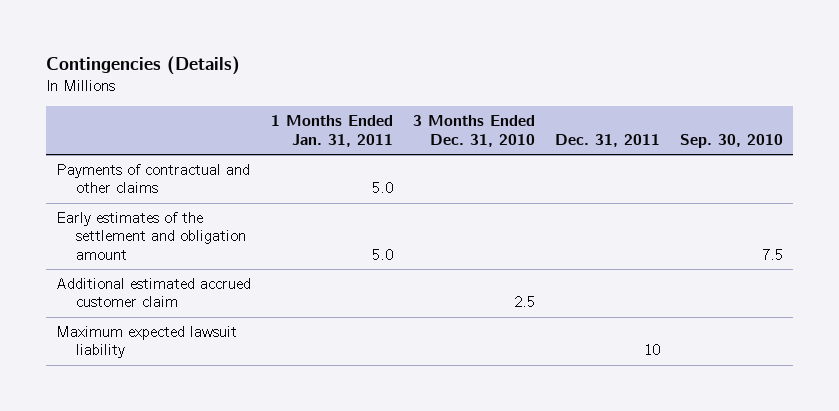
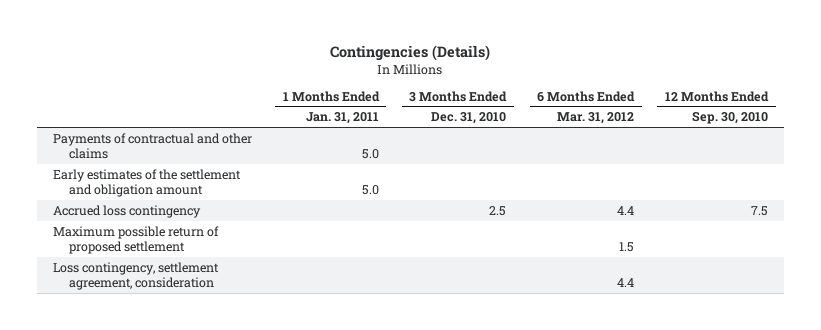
- | 1 Months Ended Jan. 31, 2011 | 3 Months Ended Dec. 31, 2010 | Dec. 31, 2011 | Sep. 30, 2010
+ | 1 Months Ended Jan. 31, 2011 | 3 Months Ended Dec. 31, 2010 | 6 Months Ended Mar. 31, 2012 | 12 Months Ended Sep. 30, 2010
- Additional estimated accrued customer claim | | 2.5 | |
- Maximum expected lawsuit liability | | | 10 |
+ Accrued loss contingency | | 2.5 | 4.4 | 7.5
+ Maximum possible return of proposed settlement | | | 1.5 |
+ Loss contingency, settlement agreement, consideration | | | 4.4 |

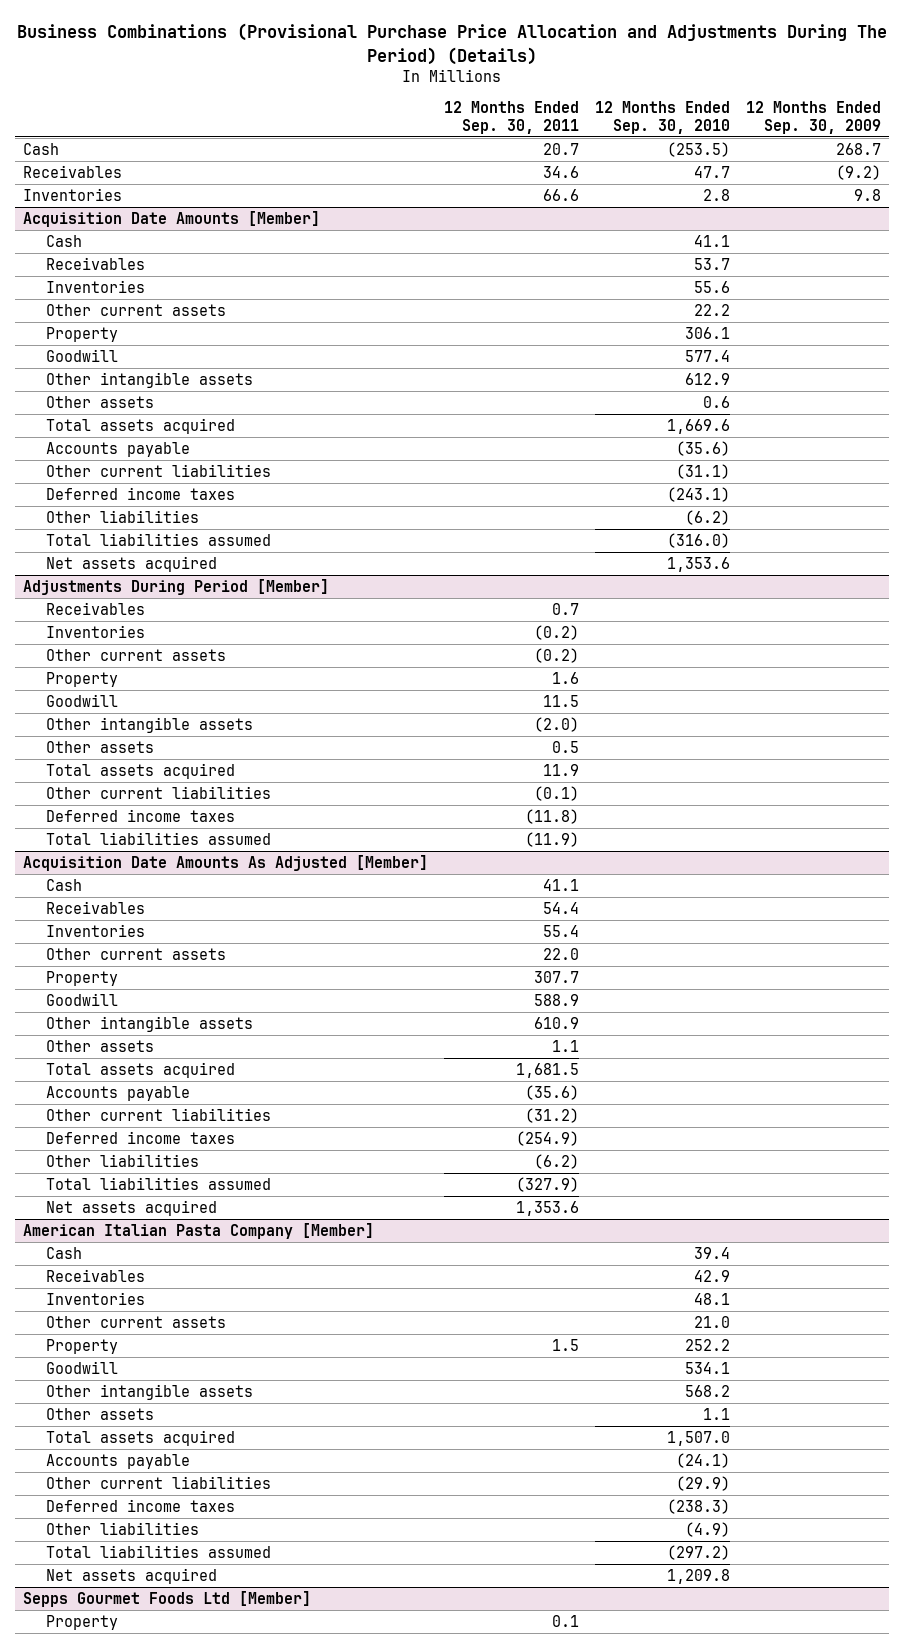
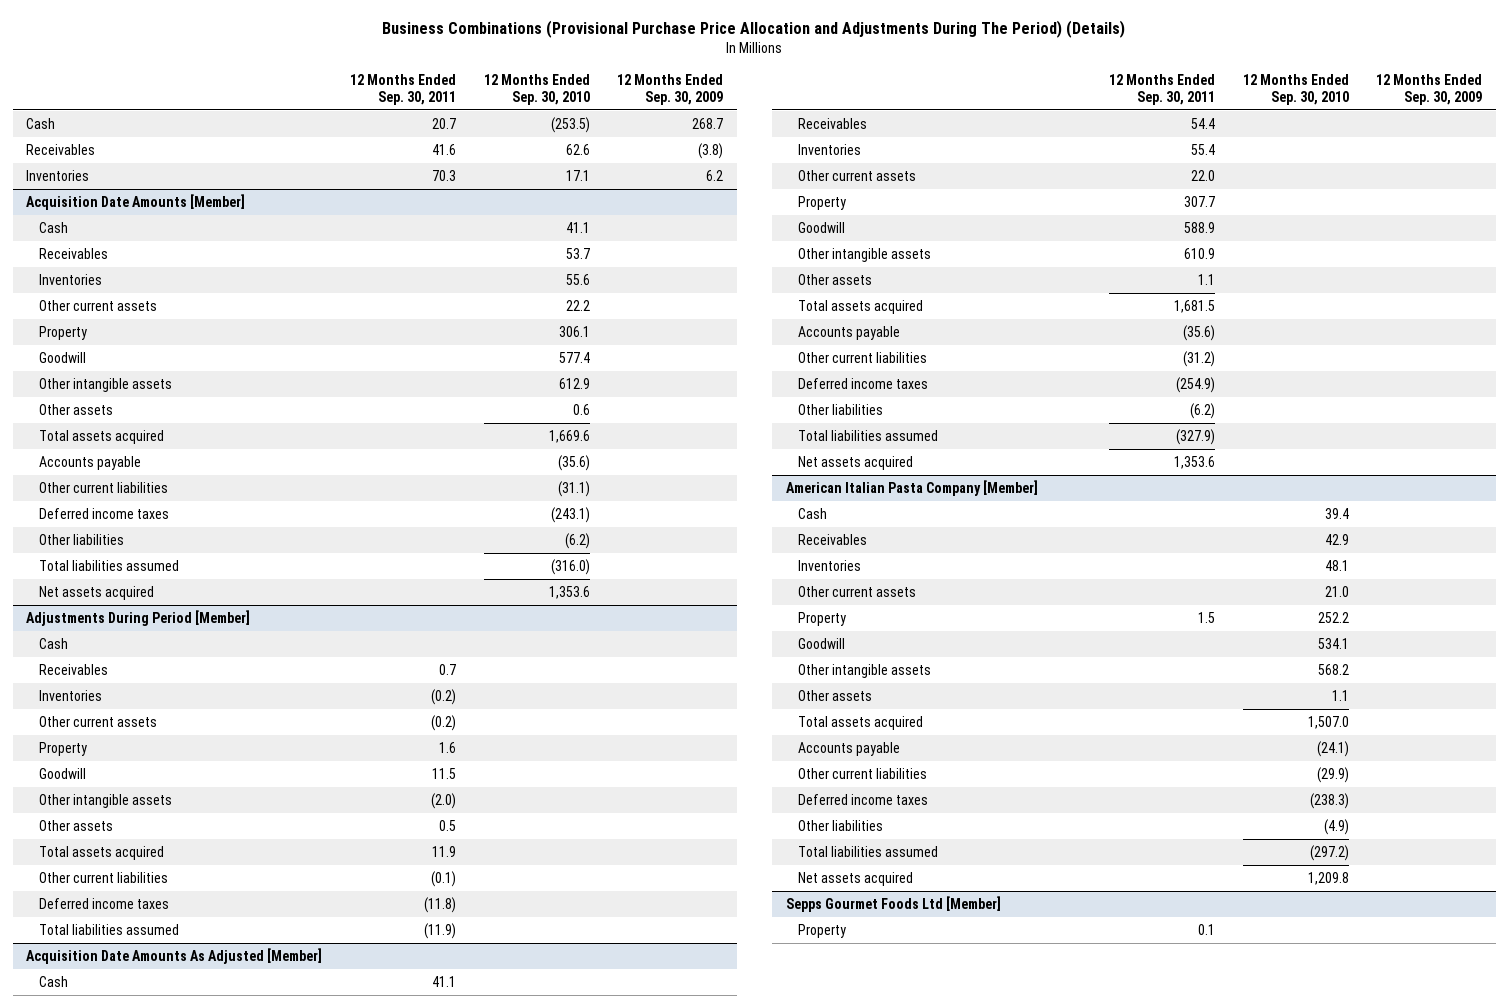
- Receivables | 34.6 | 47.7 | (9.2)
- Inventories | 66.6 | 2.8 | 9.8
+ Receivables | 41.6 | 62.6 | (3.8)
+ Inventories | 70.3 | 17.1 | 6.2
@ Adjustments During Period [Member]
+ Cash

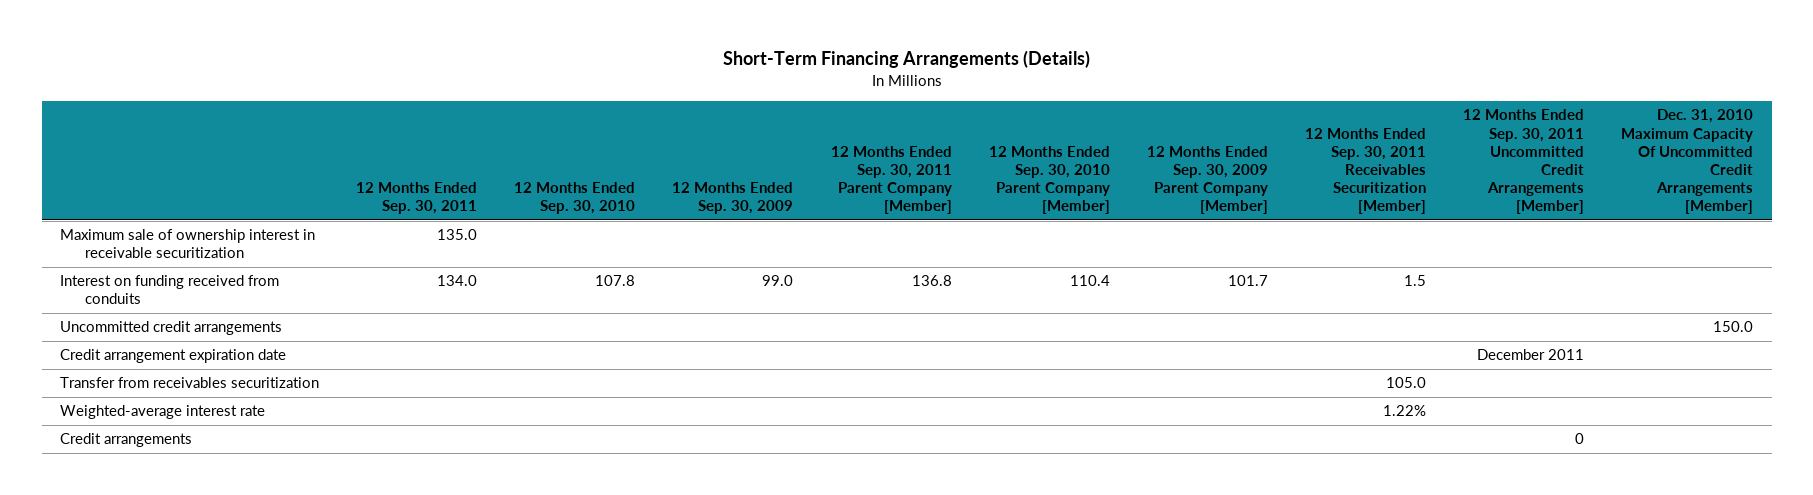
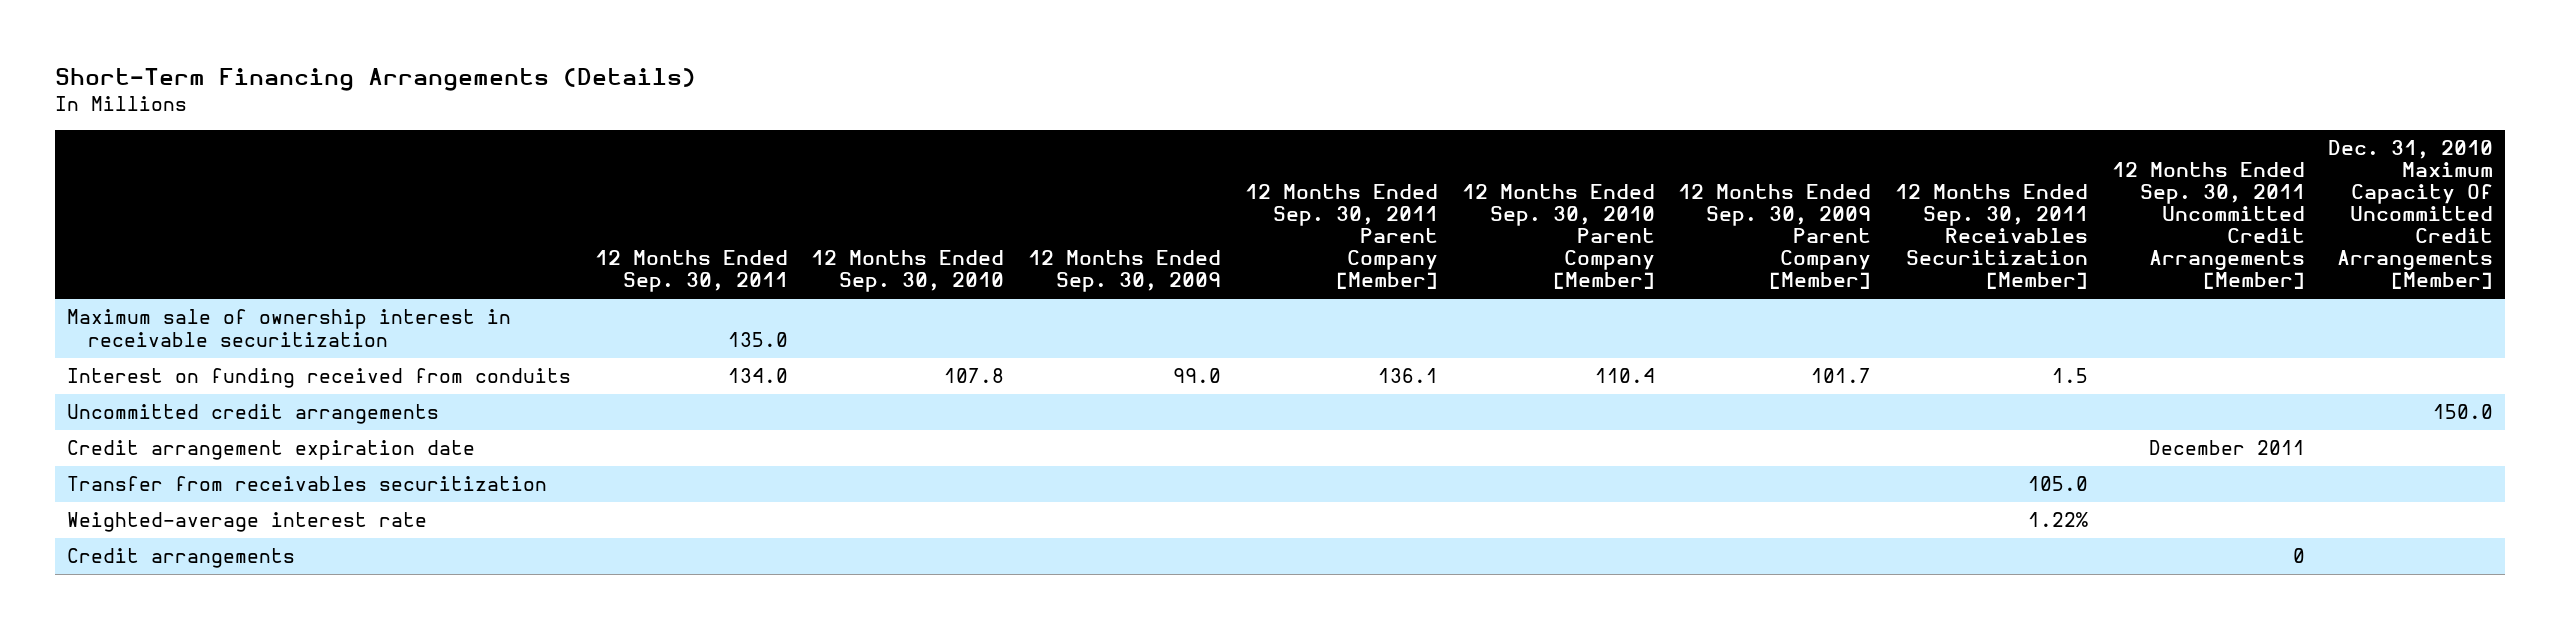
- Interest on funding received from conduits | 134.0 | 107.8 | 99.0 | 136.8 | 110.4 | 101.7 | 1.5 | |
+ Interest on funding received from conduits | 134.0 | 107.8 | 99.0 | 136.1 | 110.4 | 101.7 | 1.5 | |

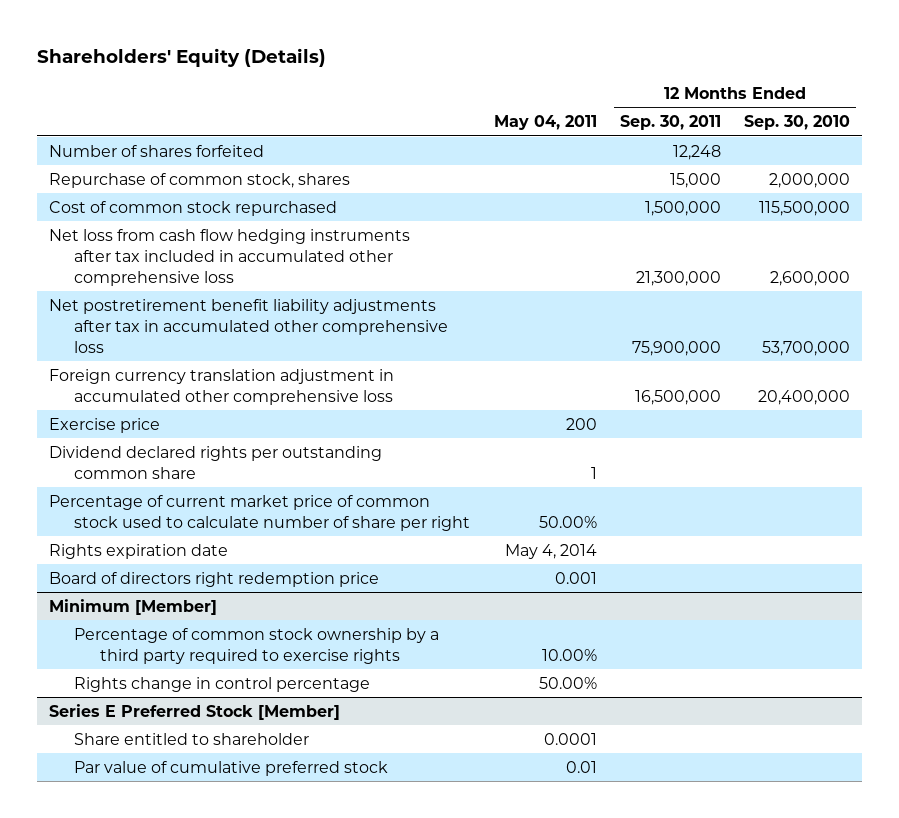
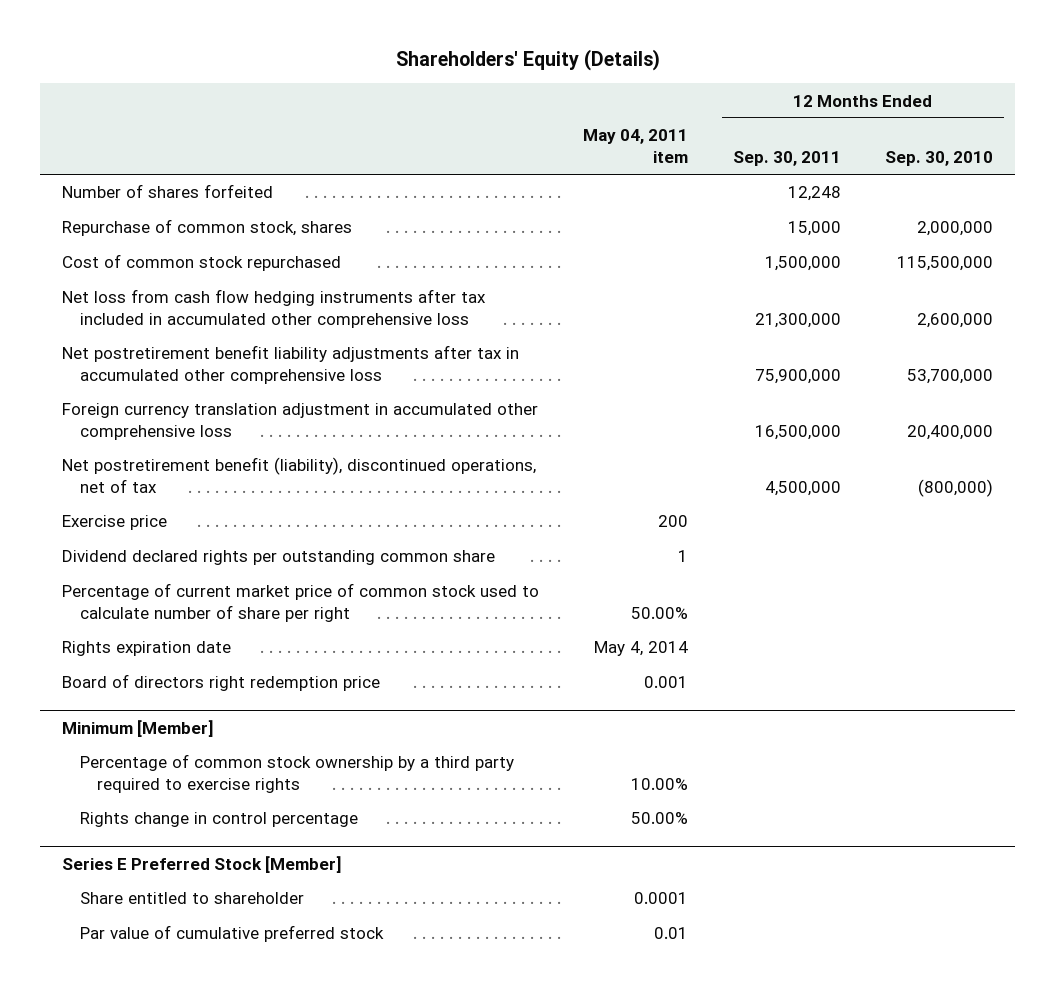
- | May 04, 2011 | 12 Months Ended Sep. 30, 2011 | 12 Months Ended Sep. 30, 2010
+ | May 04, 2011 item | 12 Months Ended Sep. 30, 2011 | 12 Months Ended Sep. 30, 2010
+ Net postretirement benefit (liability), discontinued operations, net of tax | | 4,500,000 | (800,000)

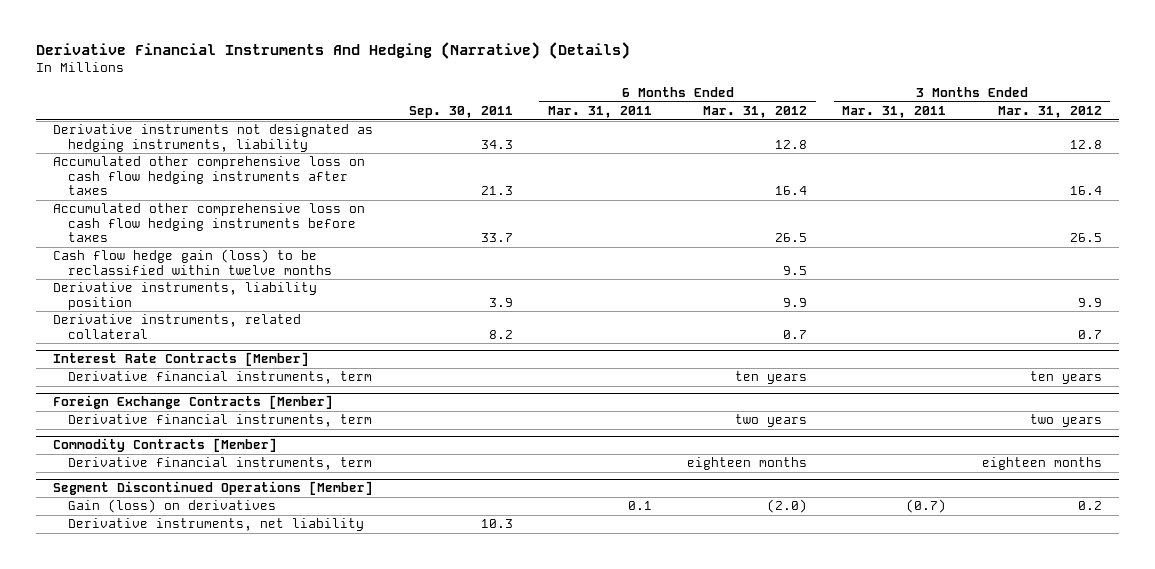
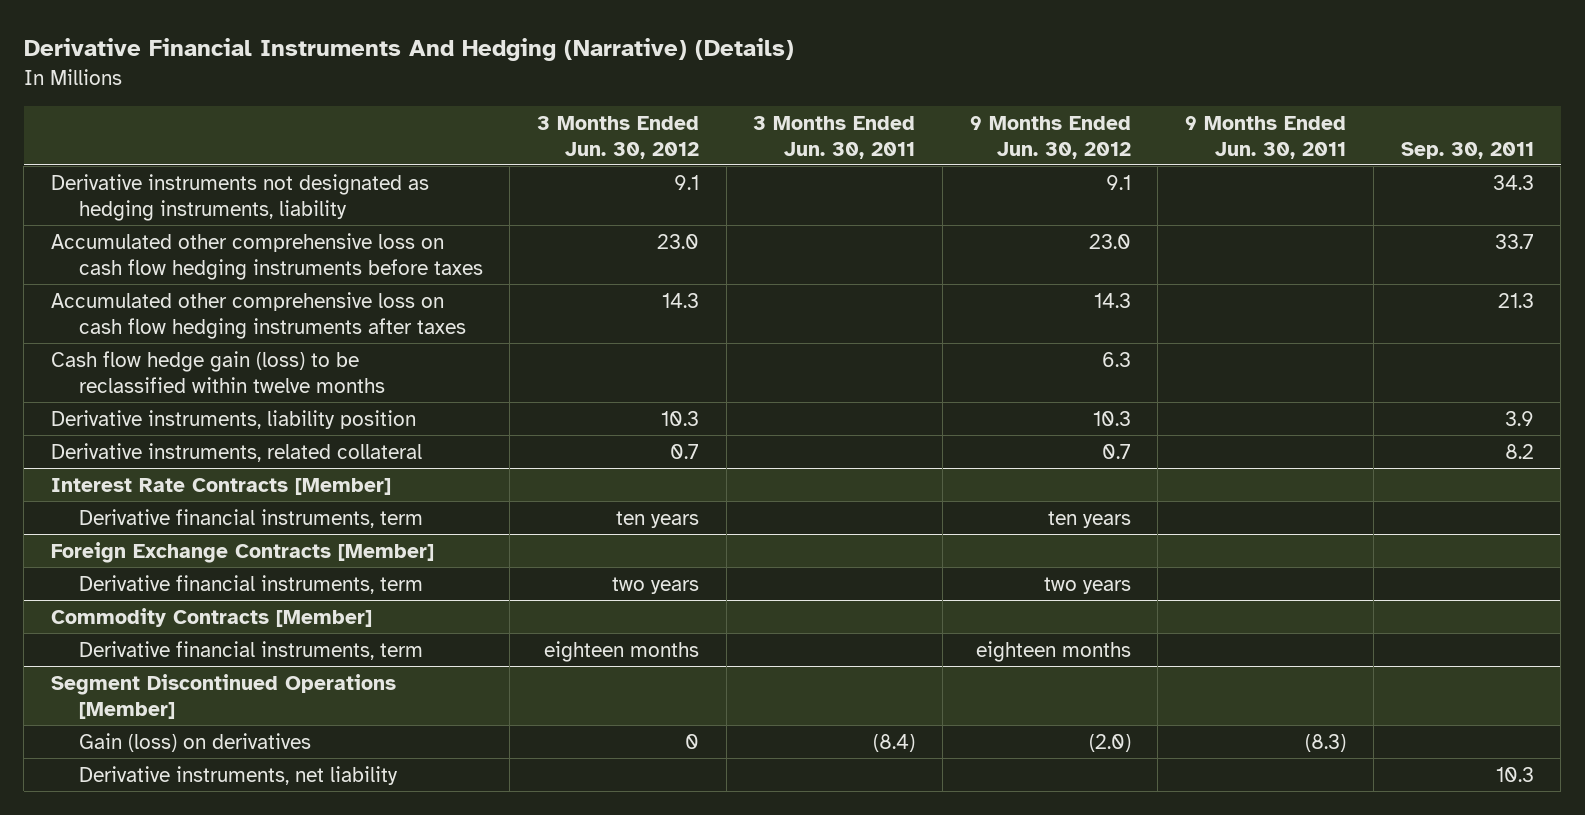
- | Sep. 30, 2011 | 6 Months Ended Mar. 31, 2011 | 6 Months Ended Mar. 31, 2012 | 3 Months Ended Mar. 31, 2011 | 3 Months Ended Mar. 31, 2012
+ | 3 Months Ended Jun. 30, 2012 | 3 Months Ended Jun. 30, 2011 | 9 Months Ended Jun. 30, 2012 | 9 Months Ended Jun. 30, 2011 | Sep. 30, 2011
moved down: Accumulated other comprehensive loss on cash flow hedging instruments after taxes | 14.3 | | 14.3 | | 21.3

